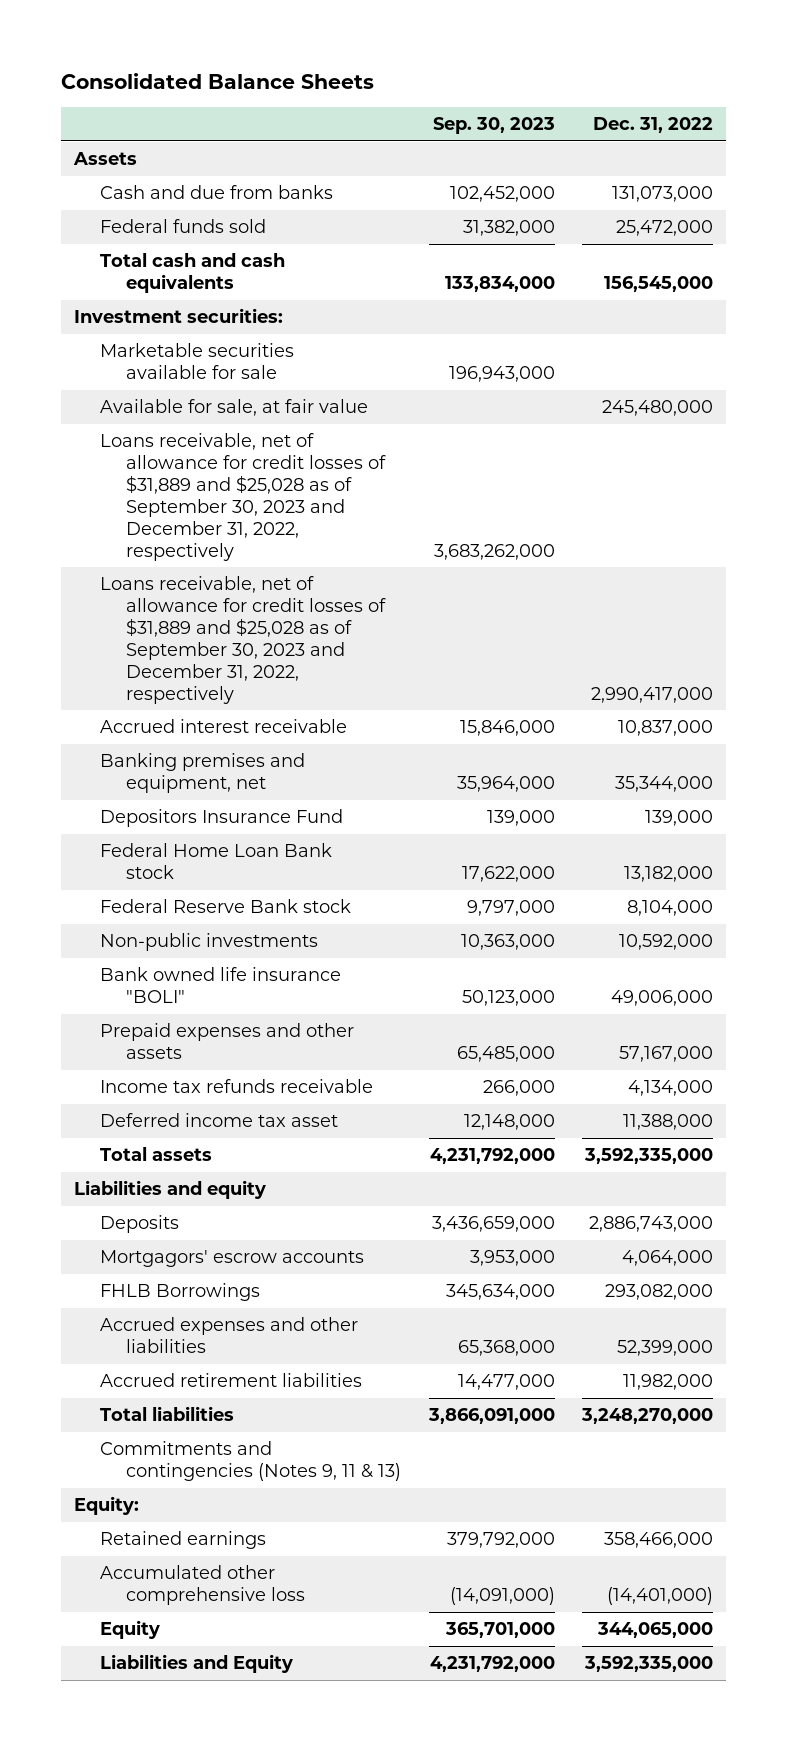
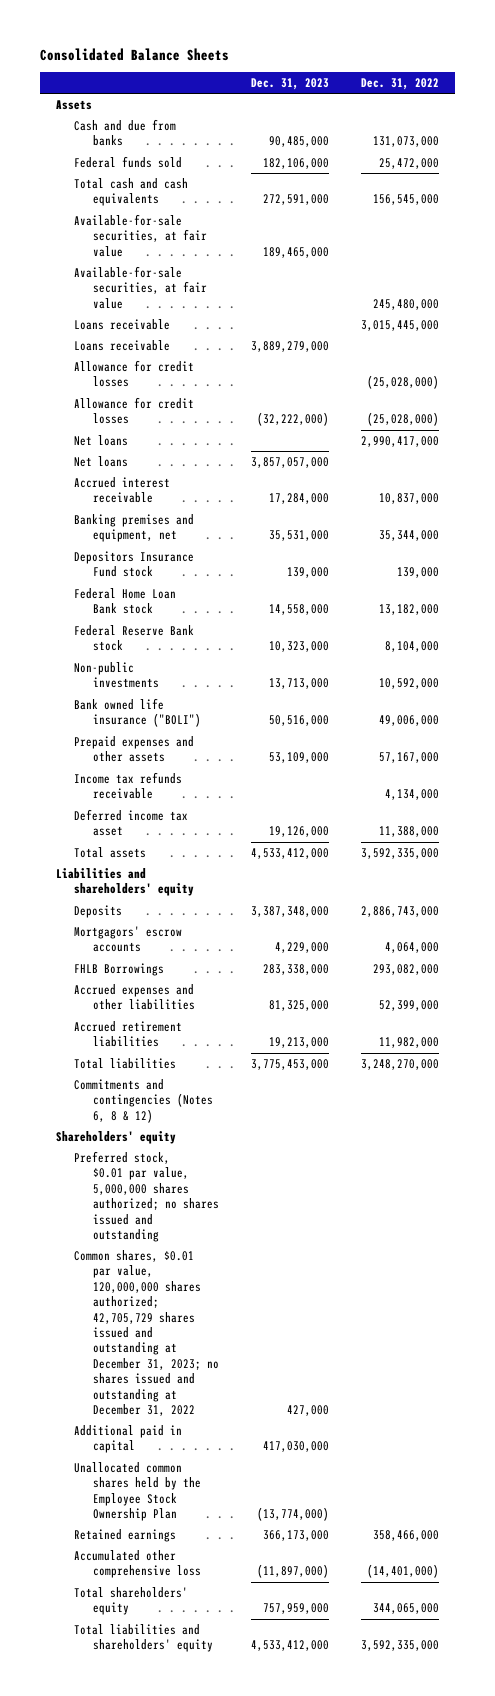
- | Sep. 30, 2023 | Dec. 31, 2022
+ | Dec. 31, 2023 | Dec. 31, 2022
- Investment securities:
- Marketable securities available for sale | 196,943,000 |
- Available for sale, at fair value | | 245,480,000
- Loans receivable, net of allowance for credit losses of $31,889 and $25,028 as of September 30, 2023 and December 31, 2022, respectively | 3,683,262,000 |
- Loans receivable, net of allowance for credit losses of $31,889 and $25,028 as of September 30, 2023 and December 31, 2022, respectively | | 2,990,417,000
+ Available-for-sale securities, at fair value | 189,465,000 |
+ Available-for-sale securities, at fair value | | 245,480,000
+ Loans receivable | | 3,015,445,000
+ Loans receivable | 3,889,279,000 |
+ Allowance for credit losses | | (25,028,000)
+ Allowance for credit losses | (32,222,000) | (25,028,000)
+ Net loans | | 2,990,417,000
+ Net loans | 3,857,057,000 |
- Depositors Insurance Fund | 139,000 | 139,000
+ Depositors Insurance Fund stock | 139,000 | 139,000
- Bank owned life insurance "BOLI" | 50,123,000 | 49,006,000
+ Bank owned life insurance ("BOLI") | 50,516,000 | 49,006,000
- Liabilities and equity
+ Liabilities and shareholders' equity
- Commitments and contingencies (Notes 9, 11 & 13)
- Equity:
+ Commitments and contingencies (Notes 6, 8 & 12)
+ Shareholders' equity
+ Preferred stock, $0.01 par value, 5,000,000 shares authorized; no shares issued and outstanding
+ Common shares, $0.01 par value, 120,000,000 shares authorized; 42,705,729 shares issued and outstanding at December 31, 2023; no shares issued and outstanding at December 31, 2022 | 427,000 |
+ Additional paid in capital | 417,030,000 |
+ Unallocated common shares held by the Employee Stock Ownership Plan | (13,774,000) |
- Equity | 365,701,000 | 344,065,000
- Liabilities and Equity | 4,231,792,000 | 3,592,335,000
+ Total shareholders' equity | 757,959,000 | 344,065,000
+ Total liabilities and shareholders' equity | 4,533,412,000 | 3,592,335,000

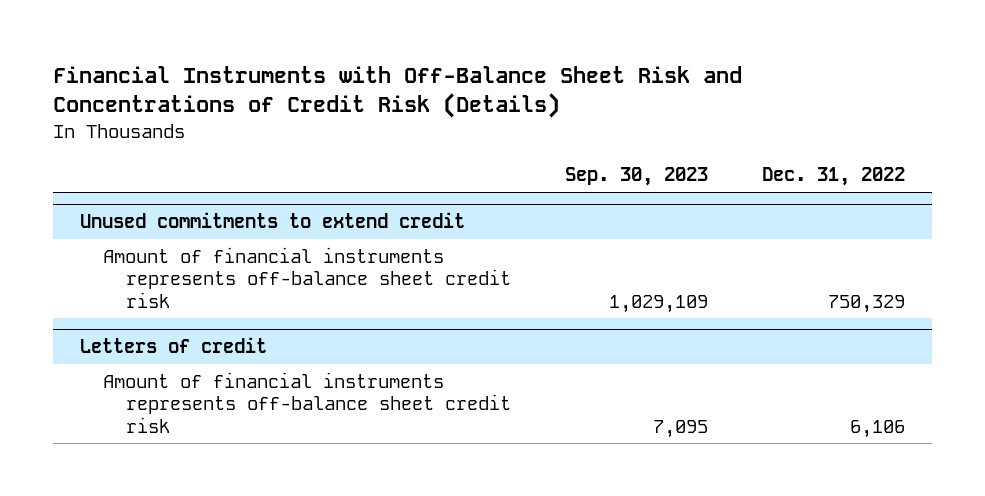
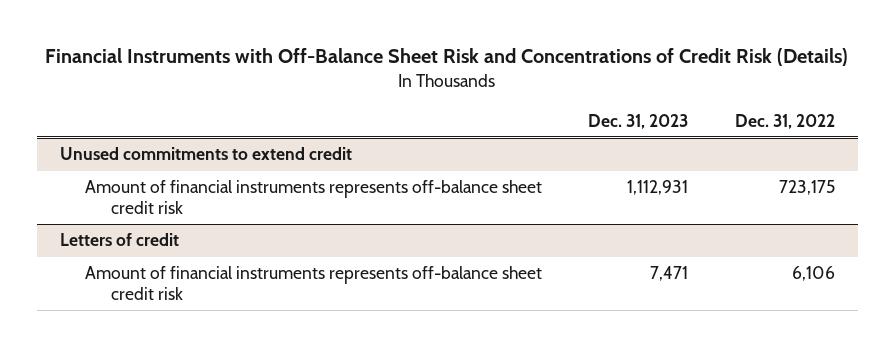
- | Sep. 30, 2023 | Dec. 31, 2022
+ | Dec. 31, 2023 | Dec. 31, 2022
@ Unused commitments to extend credit
- Amount of financial instruments represents off-balance sheet credit risk | 1,029,109 | 750,329
+ Amount of financial instruments represents off-balance sheet credit risk | 1,112,931 | 723,175

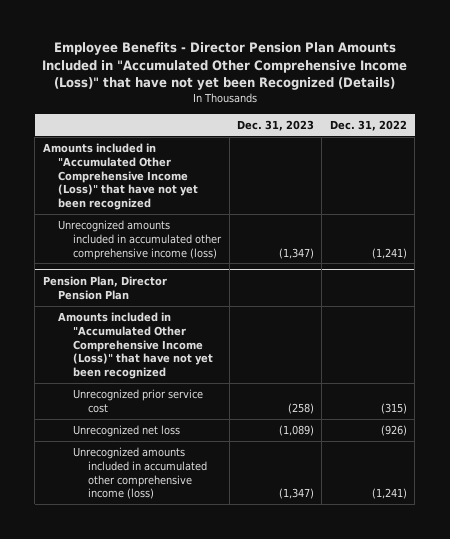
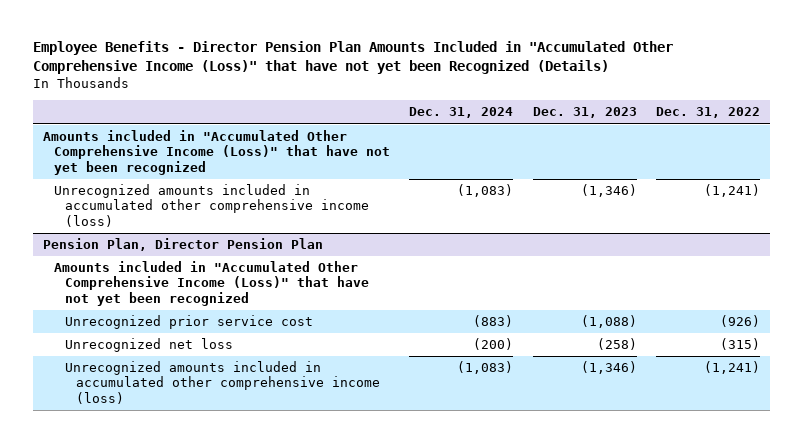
- | Dec. 31, 2023 | Dec. 31, 2022
+ | Dec. 31, 2024 | Dec. 31, 2023 | Dec. 31, 2022
- Unrecognized amounts included in accumulated other comprehensive income (loss) | (1,347) | (1,241)
+ Unrecognized amounts included in accumulated other comprehensive income (loss) | (1,083) | (1,346) | (1,241)
@ Pension Plan, Director Pension Plan
- Unrecognized prior service cost | (258) | (315)
- Unrecognized net loss | (1,089) | (926)
- Unrecognized amounts included in accumulated other comprehensive income (loss) | (1,347) | (1,241)
+ Unrecognized prior service cost | (883) | (1,088) | (926)
+ Unrecognized net loss | (200) | (258) | (315)
+ Unrecognized amounts included in accumulated other comprehensive income (loss) | (1,083) | (1,346) | (1,241)

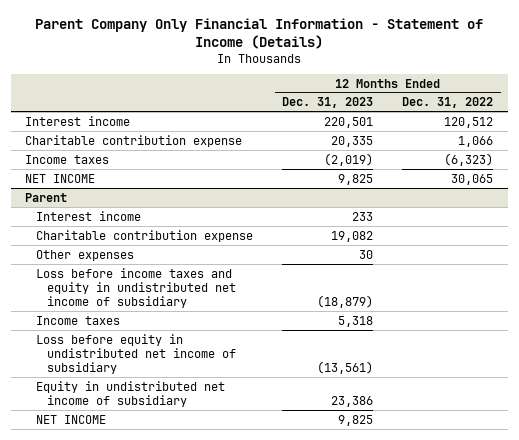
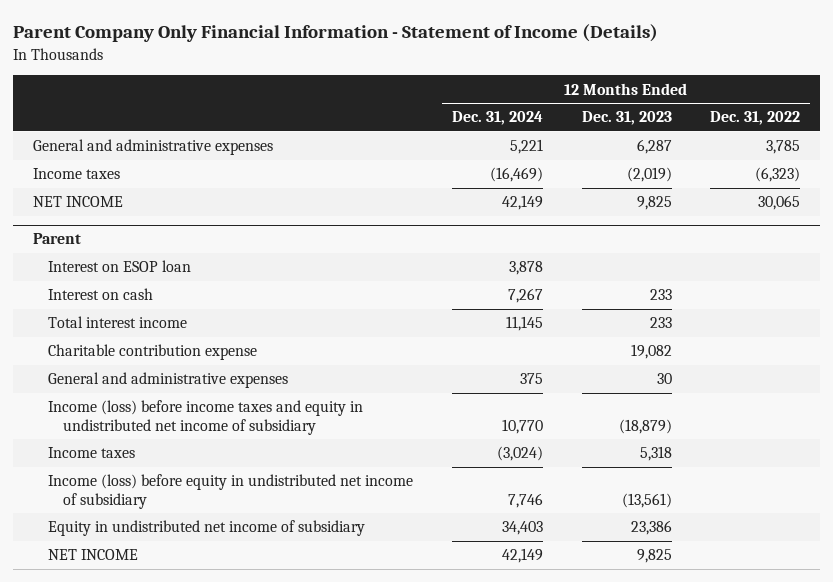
- | 12 Months Ended Dec. 31, 2023 | 12 Months Ended Dec. 31, 2022
+ | 12 Months Ended Dec. 31, 2024 | 12 Months Ended Dec. 31, 2023 | 12 Months Ended Dec. 31, 2022
- Interest income | 220,501 | 120,512
- Charitable contribution expense | 20,335 | 1,066
+ General and administrative expenses | 5,221 | 6,287 | 3,785
@ Parent
- Interest income | 233 |
+ Interest on ESOP loan | 3,878 | |
+ Interest on cash | 7,267 | 233 |
+ Total interest income | 11,145 | 233 |
- Other expenses | 30 |
- Loss before income taxes and equity in undistributed net income of subsidiary | (18,879) |
+ General and administrative expenses | 375 | 30 |
+ Income (loss) before income taxes and equity in undistributed net income of subsidiary | 10,770 | (18,879) |
- Loss before equity in undistributed net income of subsidiary | (13,561) |
+ Income (loss) before equity in undistributed net income of subsidiary | 7,746 | (13,561) |

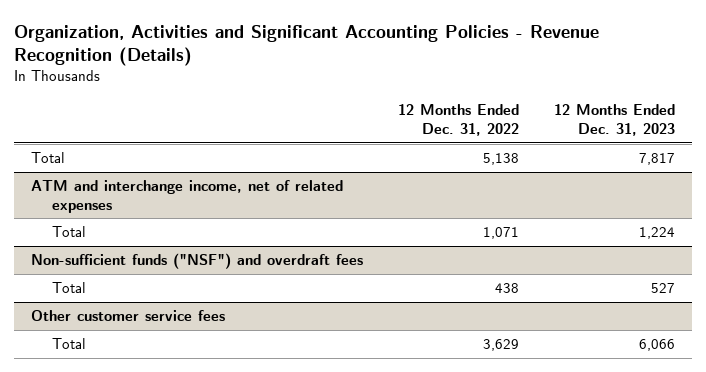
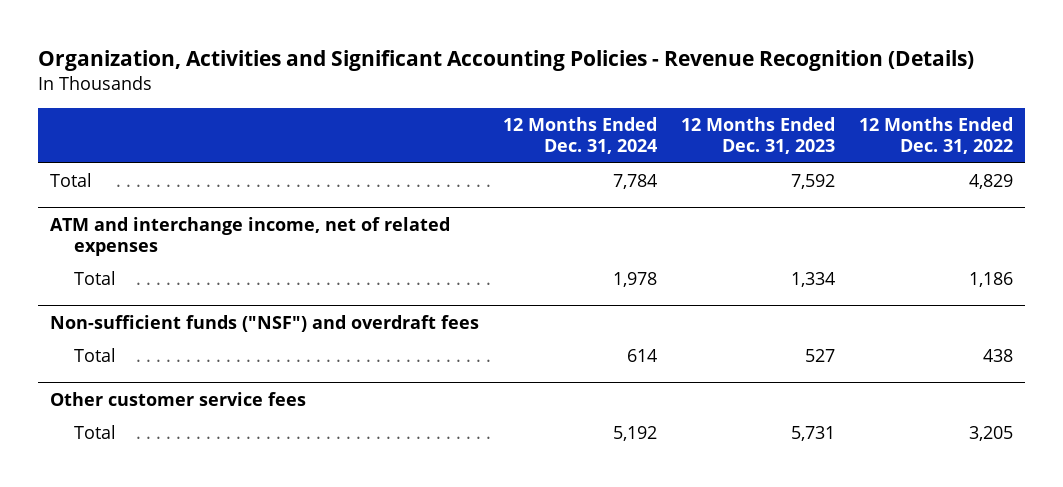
- | 12 Months Ended Dec. 31, 2022 | 12 Months Ended Dec. 31, 2023
+ | 12 Months Ended Dec. 31, 2024 | 12 Months Ended Dec. 31, 2023 | 12 Months Ended Dec. 31, 2022
- Total | 5,138 | 7,817
+ Total | 7,784 | 7,592 | 4,829
@ ATM and interchange income, net of related expenses
- Total | 1,071 | 1,224
+ Total | 1,978 | 1,334 | 1,186
@ Other customer service fees
- Total | 3,629 | 6,066
+ Total | 5,192 | 5,731 | 3,205

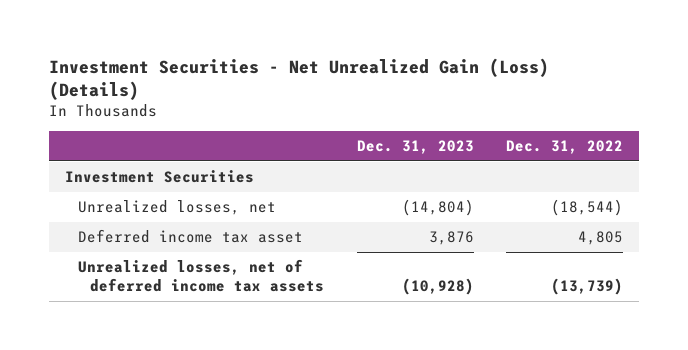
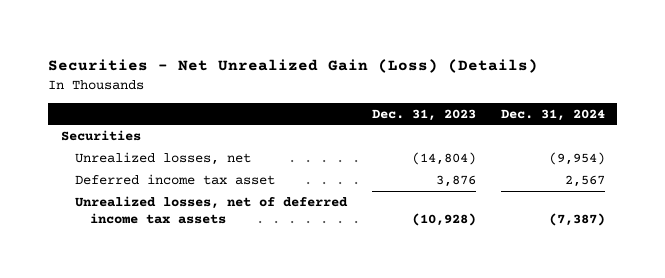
- Investment Securities - Net Unrealized Gain (Loss) (Details)
+ Securities - Net Unrealized Gain (Loss) (Details)
- | Dec. 31, 2023 | Dec. 31, 2022
+ | Dec. 31, 2023 | Dec. 31, 2024
- Investment Securities
+ Securities

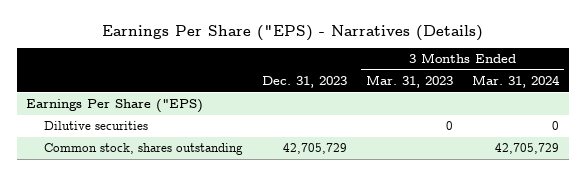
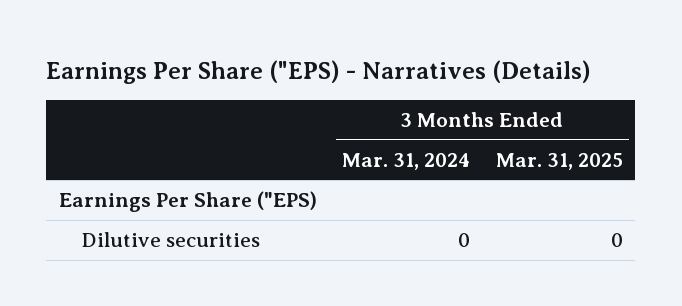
- | Dec. 31, 2023 | 3 Months Ended Mar. 31, 2023 | 3 Months Ended Mar. 31, 2024
+ | 3 Months Ended Mar. 31, 2024 | 3 Months Ended Mar. 31, 2025
- Common stock, shares outstanding | 42,705,729 | | 42,705,729

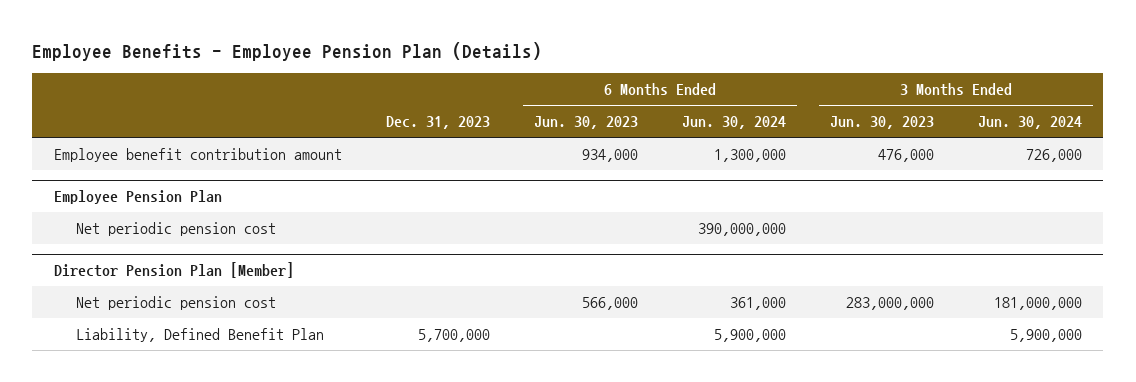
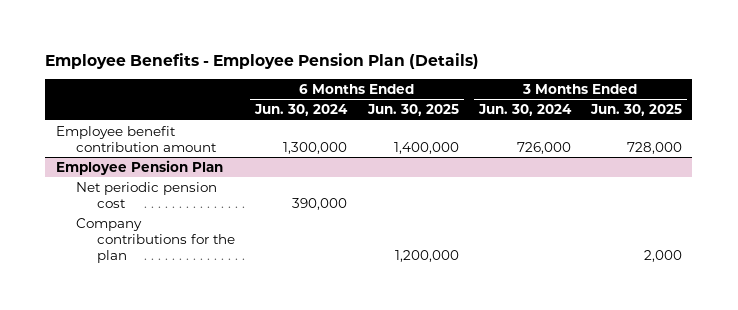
- | Dec. 31, 2023 | 6 Months Ended Jun. 30, 2023 | 6 Months Ended Jun. 30, 2024 | 3 Months Ended Jun. 30, 2023 | 3 Months Ended Jun. 30, 2024
+ | 6 Months Ended Jun. 30, 2024 | 6 Months Ended Jun. 30, 2025 | 3 Months Ended Jun. 30, 2024 | 3 Months Ended Jun. 30, 2025
@ Employee Pension Plan
- Net periodic pension cost | | | 390,000,000 | |
- Director Pension Plan [Member]
- Net periodic pension cost | | 566,000 | 361,000 | 283,000,000 | 181,000,000
- Liability, Defined Benefit Plan | 5,700,000 | | 5,900,000 | | 5,900,000
@ Employee Pension Plan
+ Net periodic pension cost | 390,000 | | |
+ Company contributions for the plan | | 1,200,000 | | 2,000

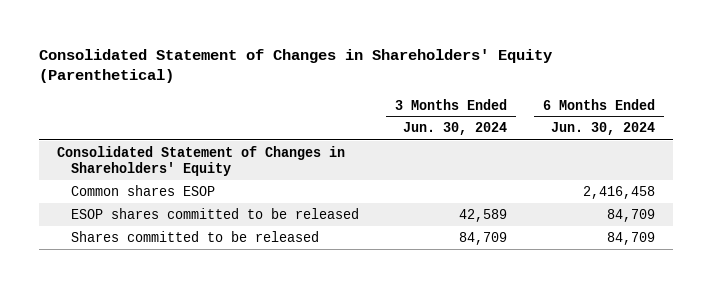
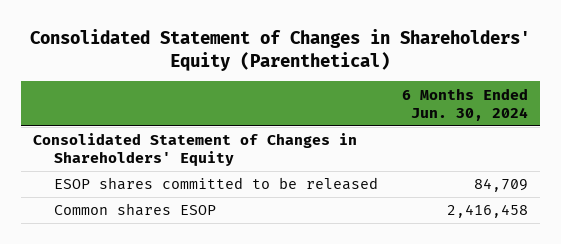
- | 3 Months Ended Jun. 30, 2024 | 6 Months Ended Jun. 30, 2024
+ | 6 Months Ended Jun. 30, 2024
- Shares committed to be released | 84,709 | 84,709
moved down: Common shares ESOP | 2,416,458

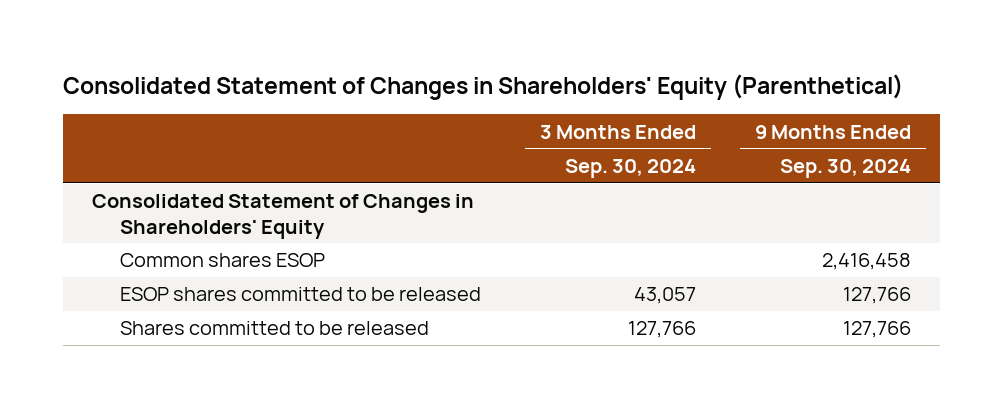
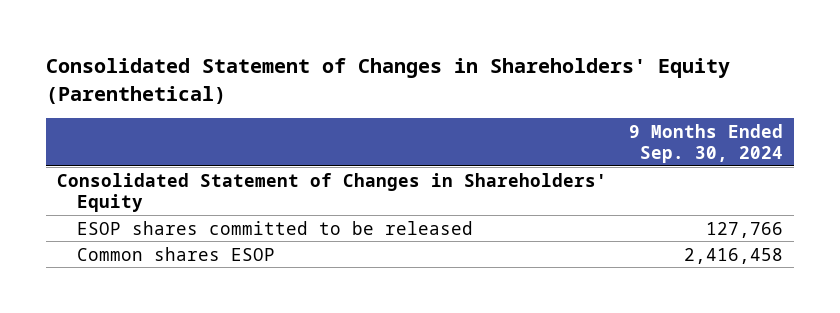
- | 3 Months Ended Sep. 30, 2024 | 9 Months Ended Sep. 30, 2024
+ | 9 Months Ended Sep. 30, 2024
- Shares committed to be released | 127,766 | 127,766
moved down: Common shares ESOP | 2,416,458

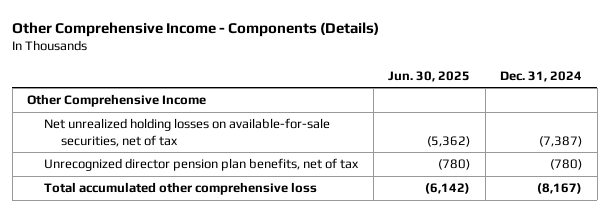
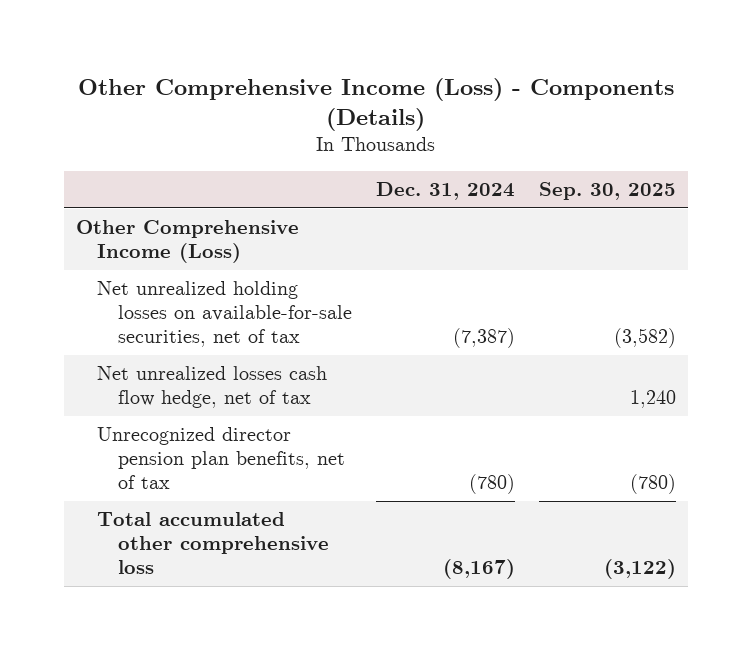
- Other Comprehensive Income - Components (Details)
+ Other Comprehensive Income (Loss) - Components (Details)
- | Jun. 30, 2025 | Dec. 31, 2024
+ | Dec. 31, 2024 | Sep. 30, 2025
- Other Comprehensive Income
+ Other Comprehensive Income (Loss)
+ Net unrealized losses cash flow hedge, net of tax | | 1,240

